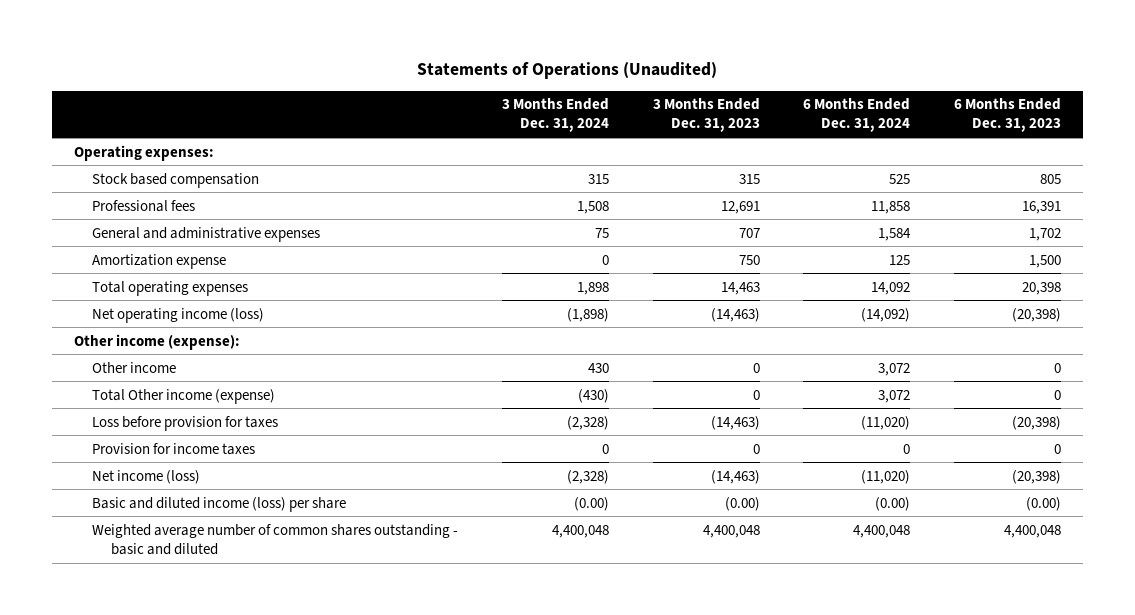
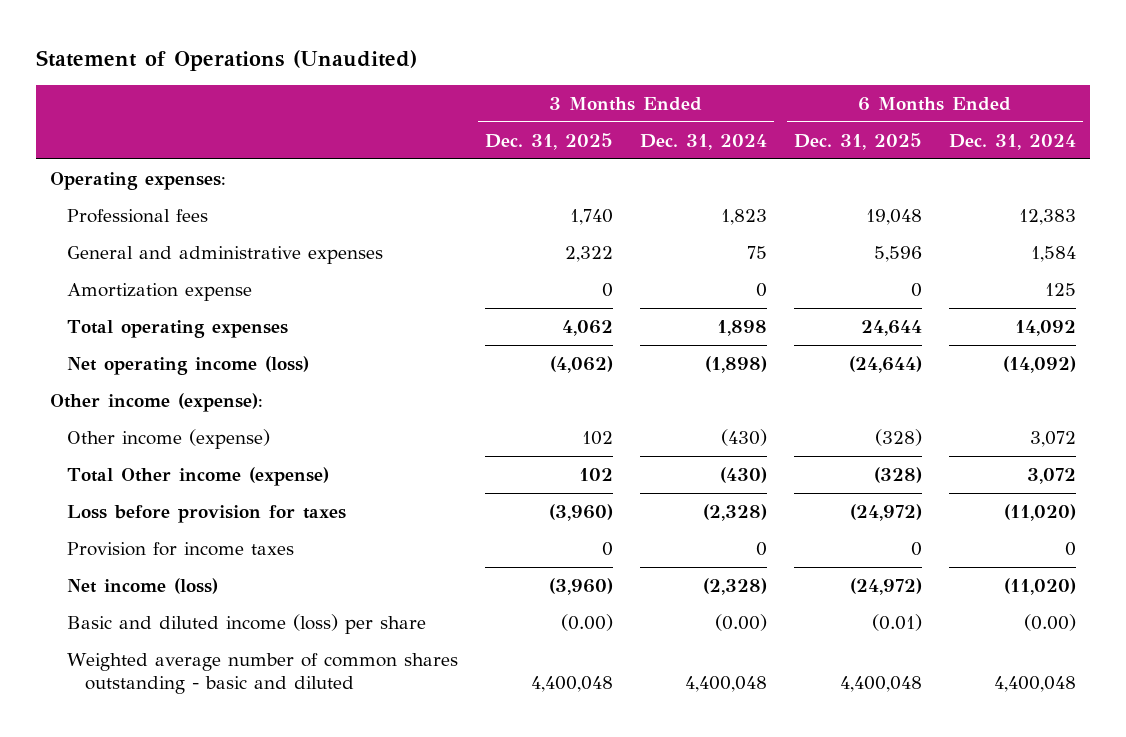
- Statements of Operations (Unaudited)
+ Statement of Operations (Unaudited)
- | 3 Months Ended Dec. 31, 2024 | 3 Months Ended Dec. 31, 2023 | 6 Months Ended Dec. 31, 2024 | 6 Months Ended Dec. 31, 2023
+ | 3 Months Ended Dec. 31, 2025 | 3 Months Ended Dec. 31, 2024 | 6 Months Ended Dec. 31, 2025 | 6 Months Ended Dec. 31, 2024
- Stock based compensation | 315 | 315 | 525 | 805
- Professional fees | 1,508 | 12,691 | 11,858 | 16,391
+ Professional fees | 1,740 | 1,823 | 19,048 | 12,383
- Other income | 430 | 0 | 3,072 | 0
+ Other income (expense) | 102 | (430) | (328) | 3,072

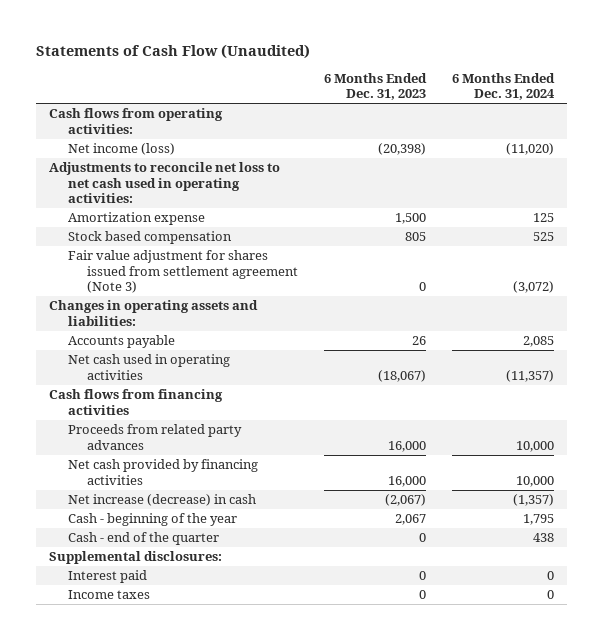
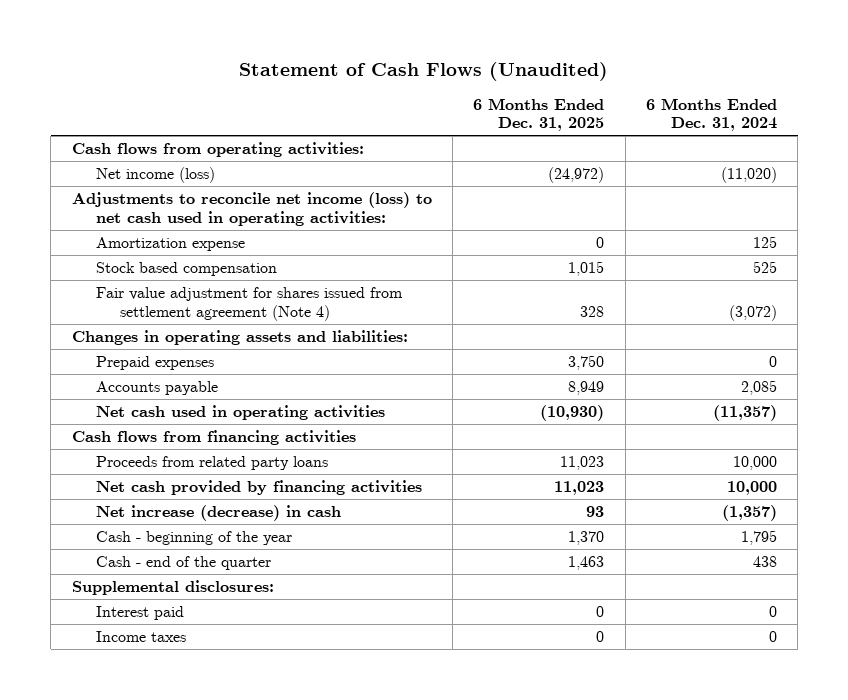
- Statements of Cash Flow (Unaudited)
+ Statement of Cash Flows (Unaudited)
- | 6 Months Ended Dec. 31, 2023 | 6 Months Ended Dec. 31, 2024
+ | 6 Months Ended Dec. 31, 2025 | 6 Months Ended Dec. 31, 2024
- Adjustments to reconcile net loss to net cash used in operating activities:
+ Adjustments to reconcile net income (loss) to net cash used in operating activities:
- Fair value adjustment for shares issued from settlement agreement (Note 3) | 0 | (3,072)
+ Fair value adjustment for shares issued from settlement agreement (Note 4) | 328 | (3,072)
+ Prepaid expenses | 3,750 | 0
- Proceeds from related party advances | 16,000 | 10,000
+ Proceeds from related party loans | 11,023 | 10,000

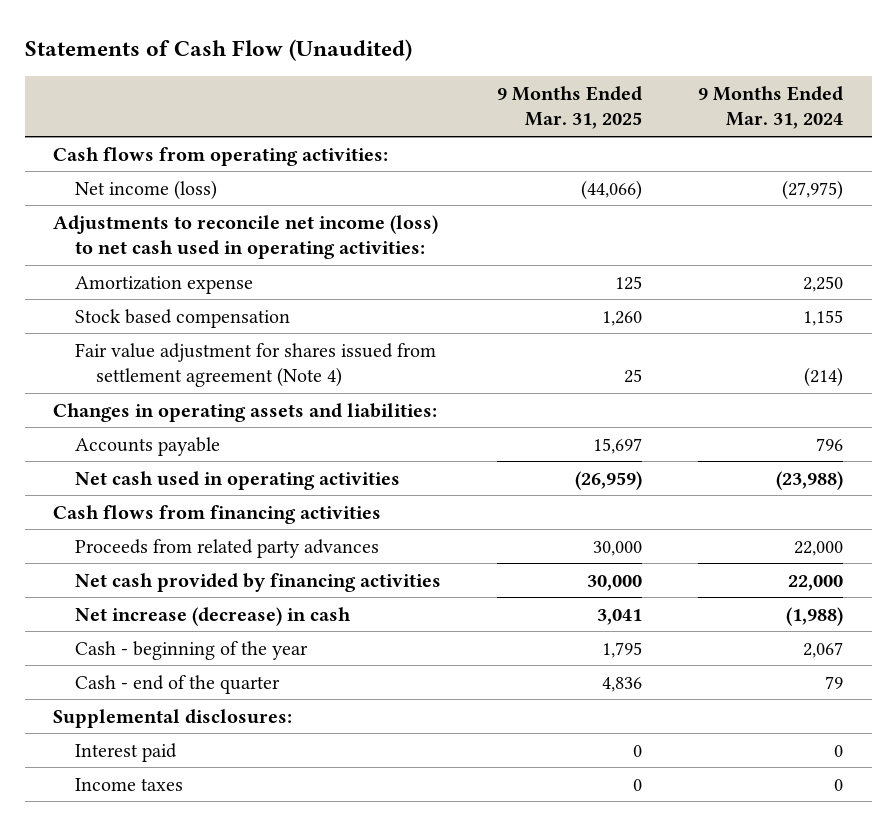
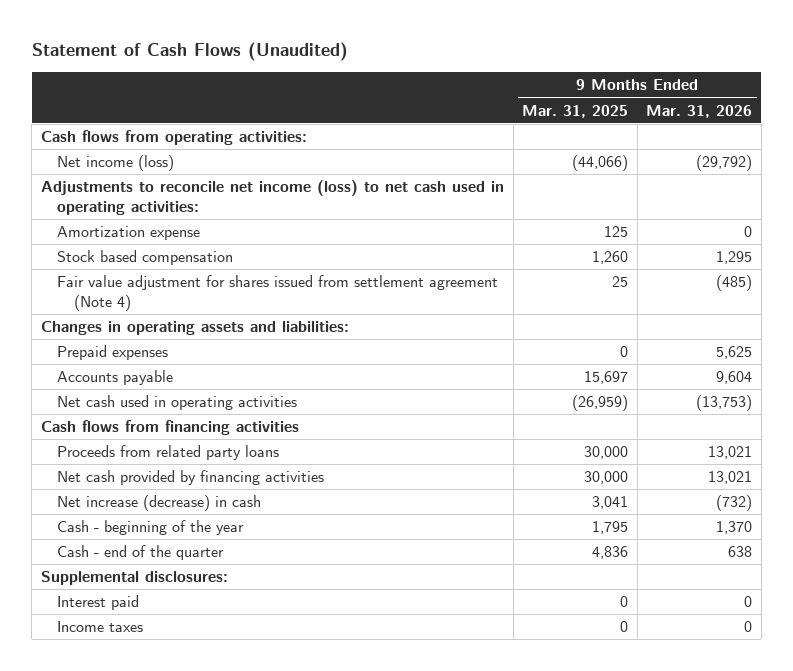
- Statements of Cash Flow (Unaudited)
+ Statement of Cash Flows (Unaudited)
- | 9 Months Ended Mar. 31, 2025 | 9 Months Ended Mar. 31, 2024
+ | 9 Months Ended Mar. 31, 2025 | 9 Months Ended Mar. 31, 2026
+ Prepaid expenses | 0 | 5,625
- Proceeds from related party advances | 30,000 | 22,000
+ Proceeds from related party loans | 30,000 | 13,021

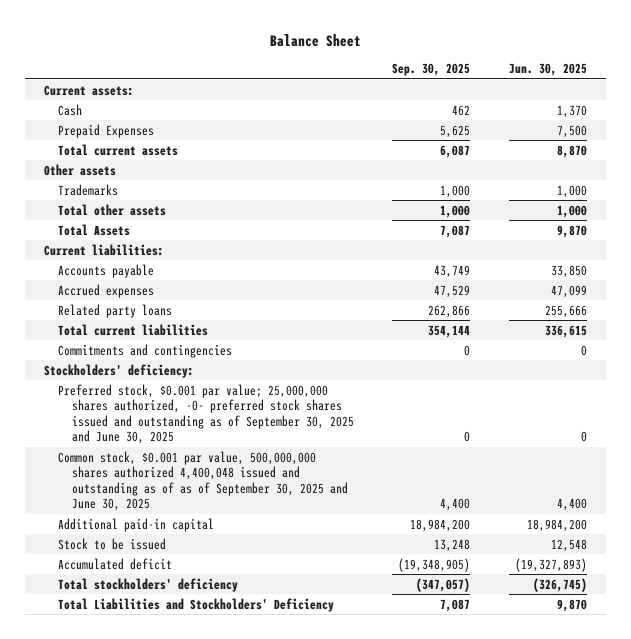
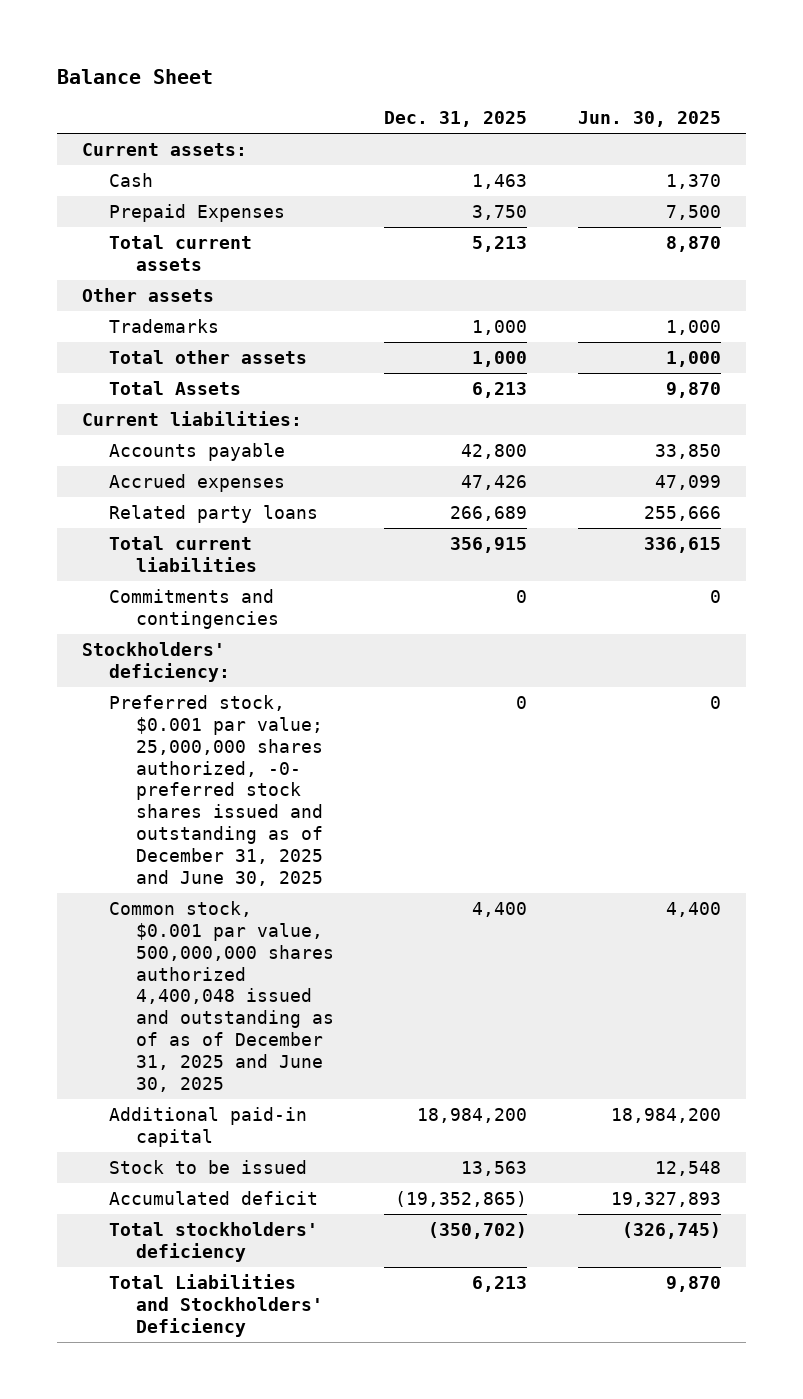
- | Sep. 30, 2025 | Jun. 30, 2025
+ | Dec. 31, 2025 | Jun. 30, 2025
- Preferred stock, $0.001 par value; 25,000,000 shares authorized, -0- preferred stock shares issued and outstanding as of September 30, 2025 and June 30, 2025 | 0 | 0
- Common stock, $0.001 par value, 500,000,000 shares authorized 4,400,048 issued and outstanding as of as of September 30, 2025 and June 30, 2025 | 4,400 | 4,400
+ Preferred stock, $0.001 par value; 25,000,000 shares authorized, -0- preferred stock shares issued and outstanding as of December 31, 2025 and June 30, 2025 | 0 | 0
+ Common stock, $0.001 par value, 500,000,000 shares authorized 4,400,048 issued and outstanding as of as of December 31, 2025 and June 30, 2025 | 4,400 | 4,400
- Accumulated deficit | (19,348,905) | (19,327,893)
+ Accumulated deficit | (19,352,865) | 19,327,893

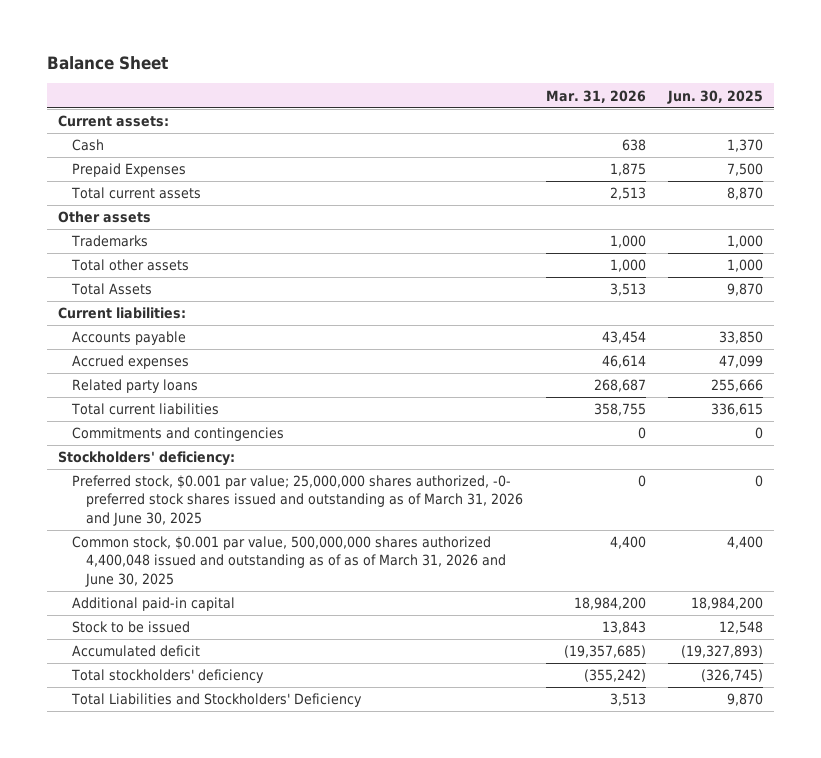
- | Dec. 31, 2025 | Jun. 30, 2025
+ | Mar. 31, 2026 | Jun. 30, 2025
- Preferred stock, $0.001 par value; 25,000,000 shares authorized, -0- preferred stock shares issued and outstanding as of December 31, 2025 and June 30, 2025 | 0 | 0
- Common stock, $0.001 par value, 500,000,000 shares authorized 4,400,048 issued and outstanding as of as of December 31, 2025 and June 30, 2025 | 4,400 | 4,400
+ Preferred stock, $0.001 par value; 25,000,000 shares authorized, -0- preferred stock shares issued and outstanding as of March 31, 2026 and June 30, 2025 | 0 | 0
+ Common stock, $0.001 par value, 500,000,000 shares authorized 4,400,048 issued and outstanding as of as of March 31, 2026 and June 30, 2025 | 4,400 | 4,400
- Accumulated deficit | (19,352,865) | 19,327,893
+ Accumulated deficit | (19,357,685) | (19,327,893)

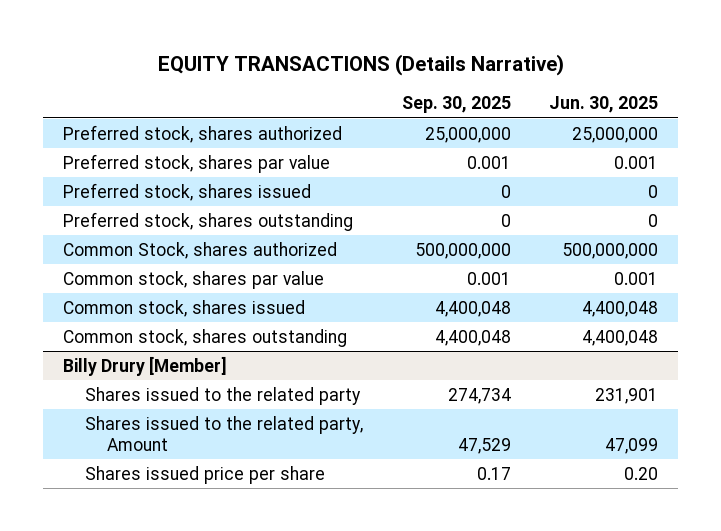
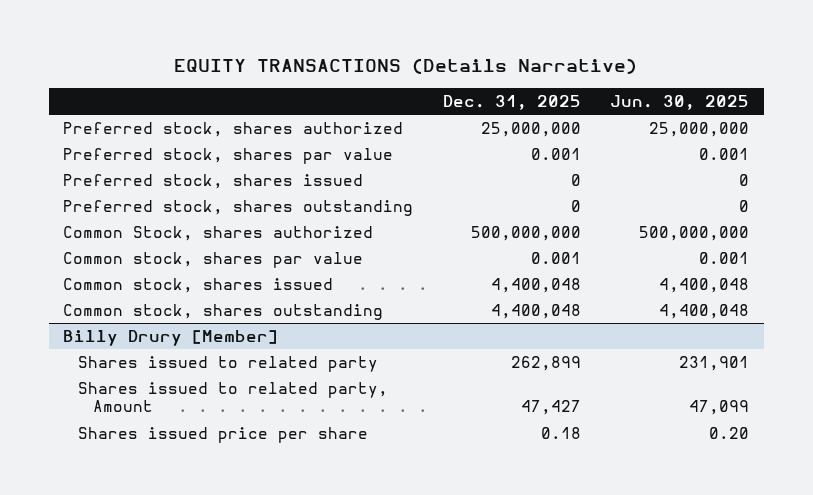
- | Sep. 30, 2025 | Jun. 30, 2025
+ | Dec. 31, 2025 | Jun. 30, 2025
@ Billy Drury [Member]
- Shares issued to the related party | 274,734 | 231,901
- Shares issued to the related party, Amount | 47,529 | 47,099
+ Shares issued to related party | 262,899 | 231,901
+ Shares issued to related party, Amount | 47,427 | 47,099

